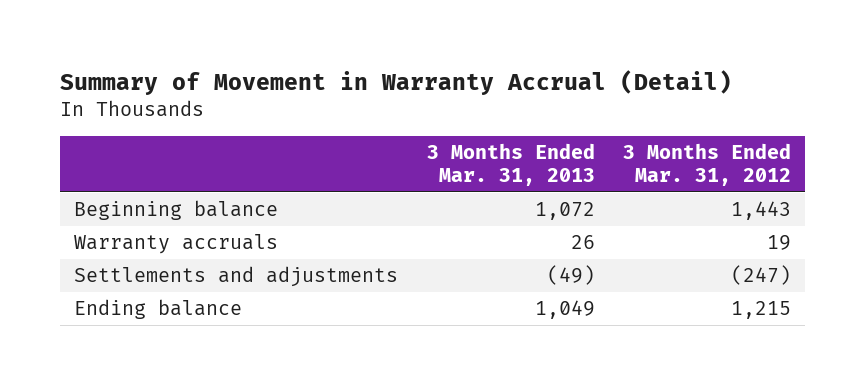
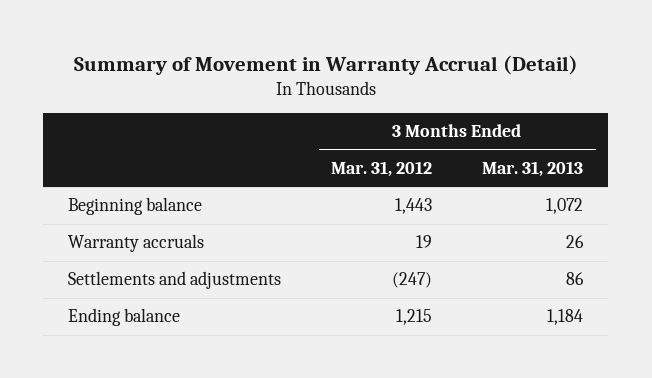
- | 3 Months Ended Mar. 31, 2013 | 3 Months Ended Mar. 31, 2012
+ | 3 Months Ended Mar. 31, 2012 | 3 Months Ended Mar. 31, 2013
- Settlements and adjustments | (49) | (247)
- Ending balance | 1,049 | 1,215
+ Settlements and adjustments | (247) | 86
+ Ending balance | 1,215 | 1,184

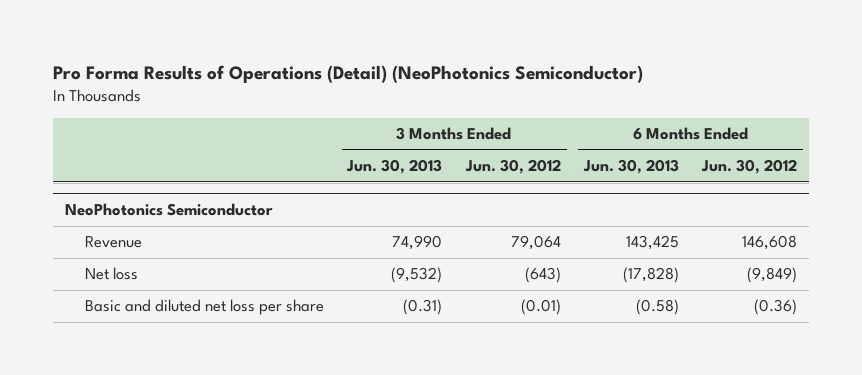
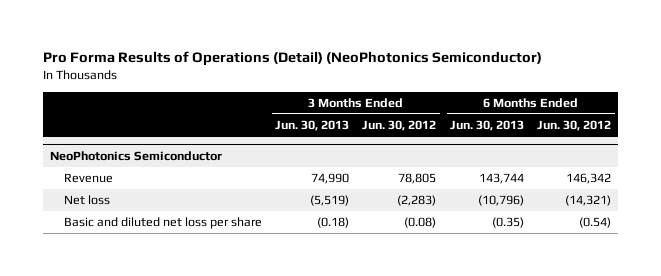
@ NeoPhotonics Semiconductor
- Revenue | 74,990 | 79,064 | 143,425 | 146,608
- Net loss | (9,532) | (643) | (17,828) | (9,849)
- Basic and diluted net loss per share | (0.31) | (0.01) | (0.58) | (0.36)
+ Revenue | 74,990 | 78,805 | 143,744 | 146,342
+ Net loss | (5,519) | (2,283) | (10,796) | (14,321)
+ Basic and diluted net loss per share | (0.18) | (0.08) | (0.35) | (0.54)

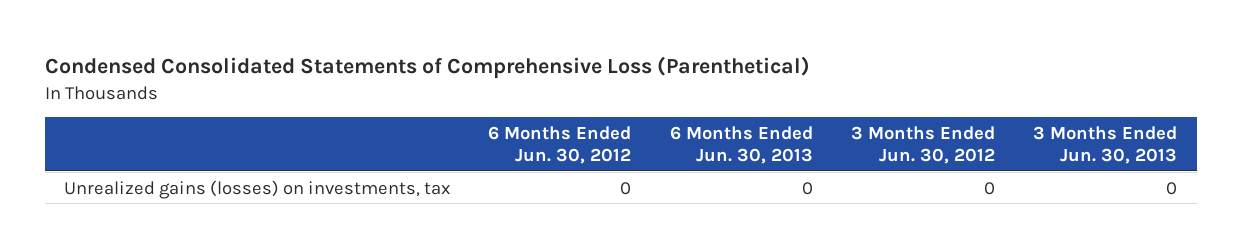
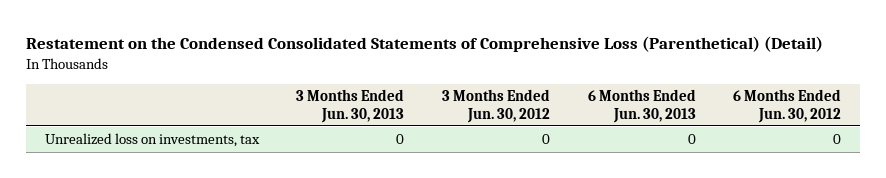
- Condensed Consolidated Statements of Comprehensive Loss (Parenthetical)
+ Restatement on the Condensed Consolidated Statements of Comprehensive Loss (Parenthetical) (Detail)
- | 6 Months Ended Jun. 30, 2012 | 6 Months Ended Jun. 30, 2013 | 3 Months Ended Jun. 30, 2012 | 3 Months Ended Jun. 30, 2013
+ | 3 Months Ended Jun. 30, 2013 | 3 Months Ended Jun. 30, 2012 | 6 Months Ended Jun. 30, 2013 | 6 Months Ended Jun. 30, 2012
- Unrealized gains (losses) on investments, tax | 0 | 0 | 0 | 0
+ Unrealized loss on investments, tax | 0 | 0 | 0 | 0

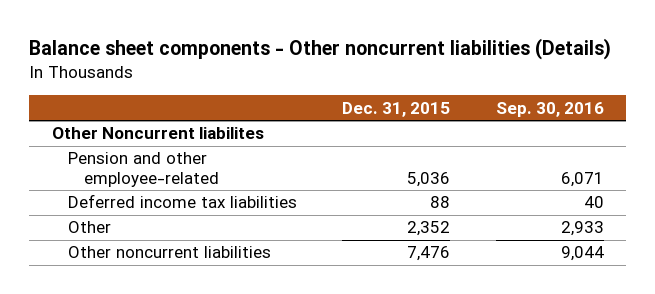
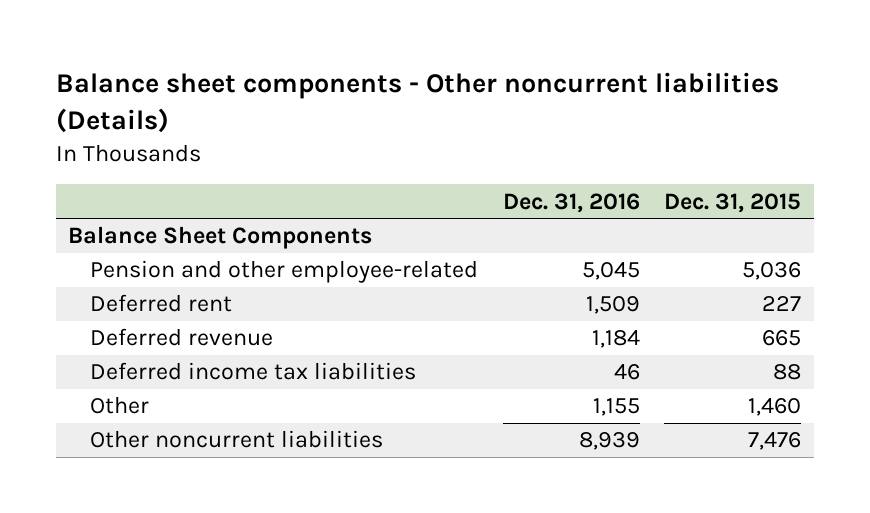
- | Dec. 31, 2015 | Sep. 30, 2016
+ | Dec. 31, 2016 | Dec. 31, 2015
- Other Noncurrent liabilites
+ Balance Sheet Components
+ Deferred rent | 1,509 | 227
+ Deferred revenue | 1,184 | 665
- Other | 2,352 | 2,933
+ Other | 1,155 | 1,460

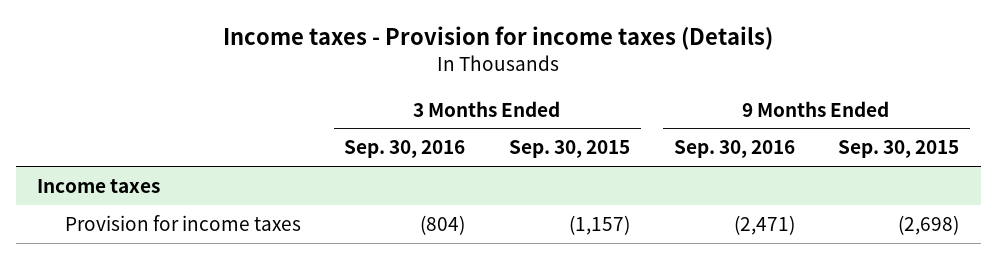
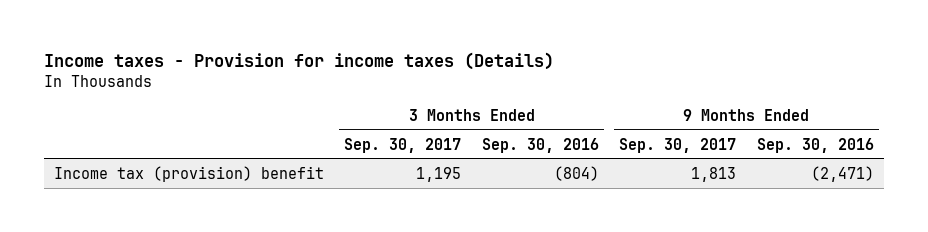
- | 3 Months Ended Sep. 30, 2016 | 3 Months Ended Sep. 30, 2015 | 9 Months Ended Sep. 30, 2016 | 9 Months Ended Sep. 30, 2015
+ | 3 Months Ended Sep. 30, 2017 | 3 Months Ended Sep. 30, 2016 | 9 Months Ended Sep. 30, 2017 | 9 Months Ended Sep. 30, 2016
- Income taxes
- Provision for income taxes | (804) | (1,157) | (2,471) | (2,698)
+ Income tax (provision) benefit | 1,195 | (804) | 1,813 | (2,471)

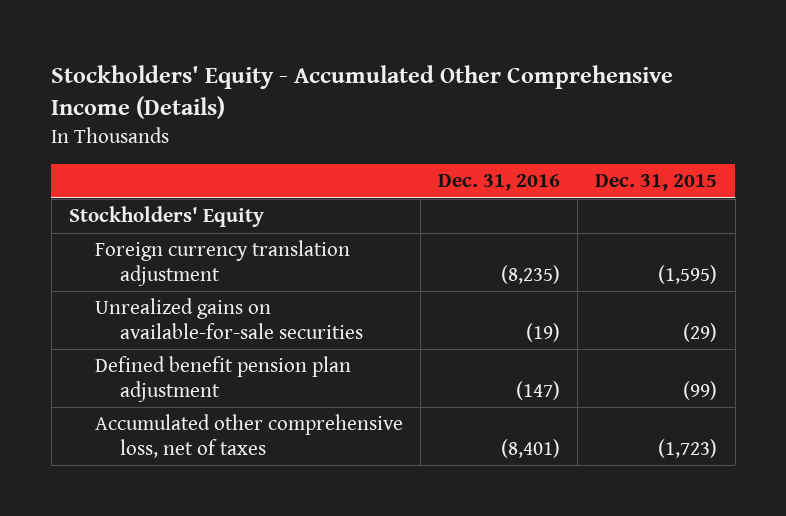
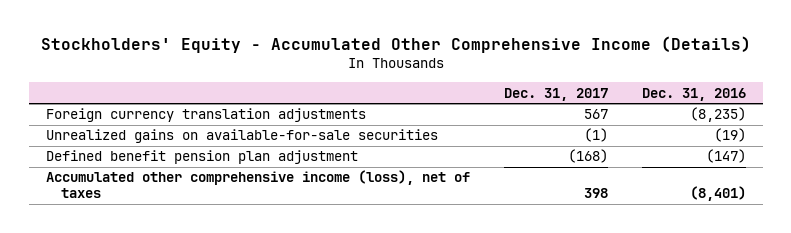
- | Dec. 31, 2016 | Dec. 31, 2015
+ | Dec. 31, 2017 | Dec. 31, 2016
- Stockholders' Equity
- Foreign currency translation adjustment | (8,235) | (1,595)
+ Foreign currency translation adjustments | 567 | (8,235)
- Accumulated other comprehensive loss, net of taxes | (8,401) | (1,723)
+ Accumulated other comprehensive income (loss), net of taxes | 398 | (8,401)

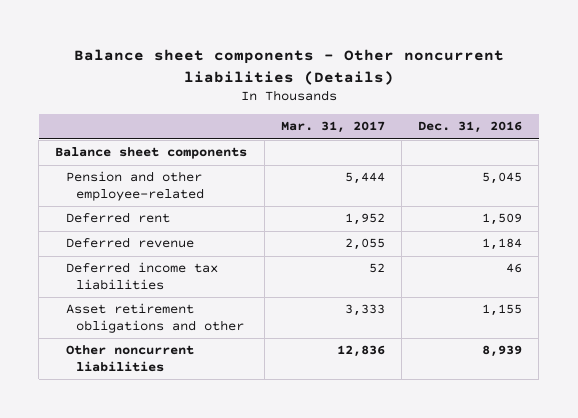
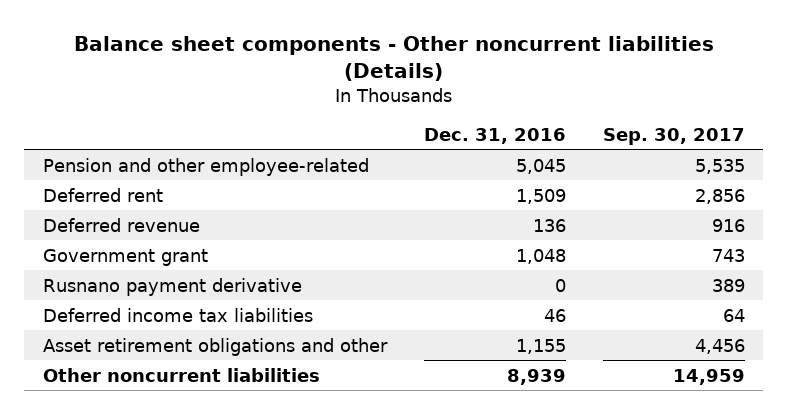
- | Mar. 31, 2017 | Dec. 31, 2016
+ | Dec. 31, 2016 | Sep. 30, 2017
- Balance sheet components
- Deferred revenue | 2,055 | 1,184
+ Deferred revenue | 136 | 916
+ Government grant | 1,048 | 743
+ Rusnano payment derivative | 0 | 389

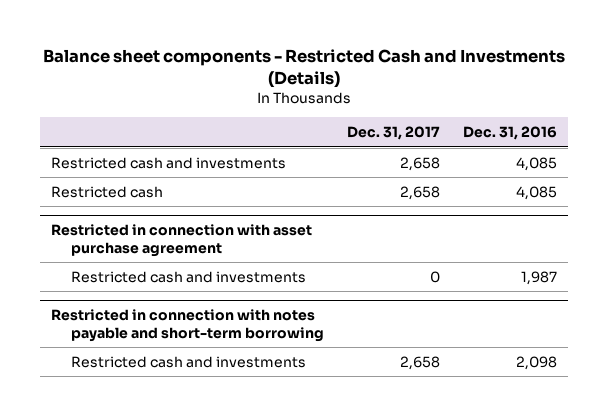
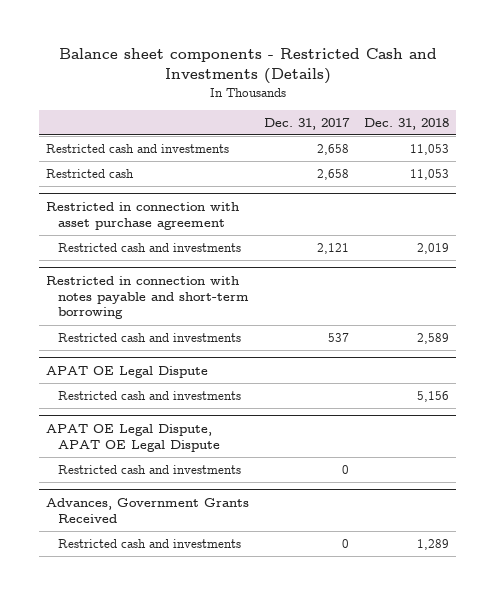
- | Dec. 31, 2017 | Dec. 31, 2016
+ | Dec. 31, 2017 | Dec. 31, 2018
@ Restricted in connection with asset purchase agreement
- Restricted cash and investments | 0 | 1,987
+ Restricted cash and investments | 2,121 | 2,019
@ Restricted in connection with notes payable and short-term borrowing
- Restricted cash and investments | 2,658 | 2,098
+ Restricted cash and investments | 537 | 2,589
+ APAT OE Legal Dispute
+ Restricted cash and investments | | 5,156
+ APAT OE Legal Dispute, APAT OE Legal Dispute
+ Restricted cash and investments | 0 |
+ Advances, Government Grants Received
+ Restricted cash and investments | 0 | 1,289

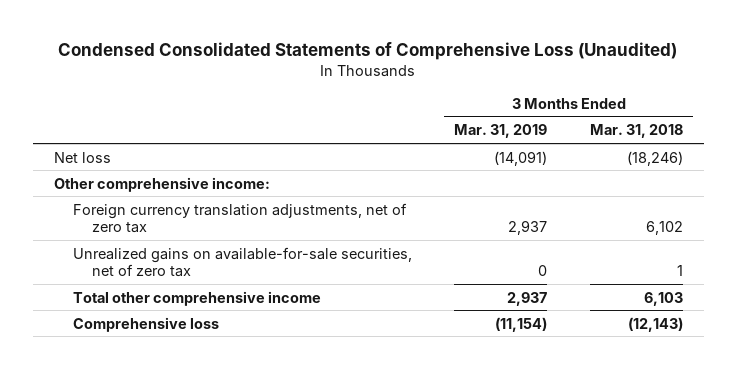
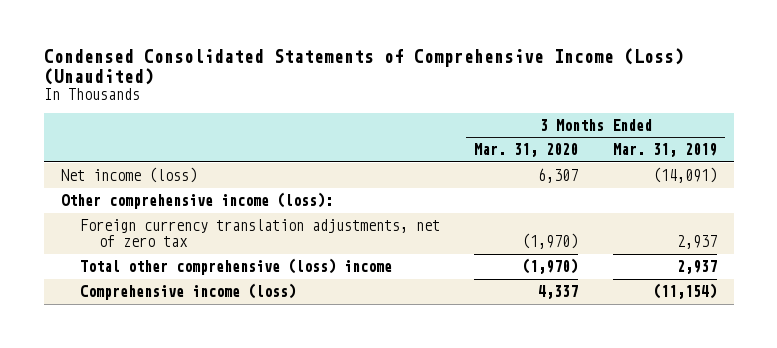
- Condensed Consolidated Statements of Comprehensive Loss (Unaudited)
+ Condensed Consolidated Statements of Comprehensive Income (Loss) (Unaudited)
- | 3 Months Ended Mar. 31, 2019 | 3 Months Ended Mar. 31, 2018
+ | 3 Months Ended Mar. 31, 2020 | 3 Months Ended Mar. 31, 2019
- Net loss | (14,091) | (18,246)
- Other comprehensive income:
+ Net income (loss) | 6,307 | (14,091)
+ Other comprehensive income (loss):
- Unrealized gains on available-for-sale securities, net of zero tax | 0 | 1
- Total other comprehensive income | 2,937 | 6,103
- Comprehensive loss | (11,154) | (12,143)
+ Total other comprehensive (loss) income | (1,970) | 2,937
+ Comprehensive income (loss) | 4,337 | (11,154)

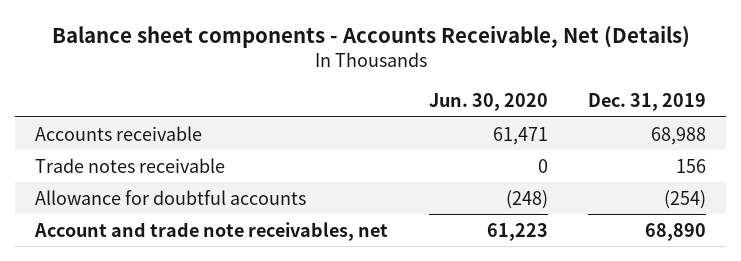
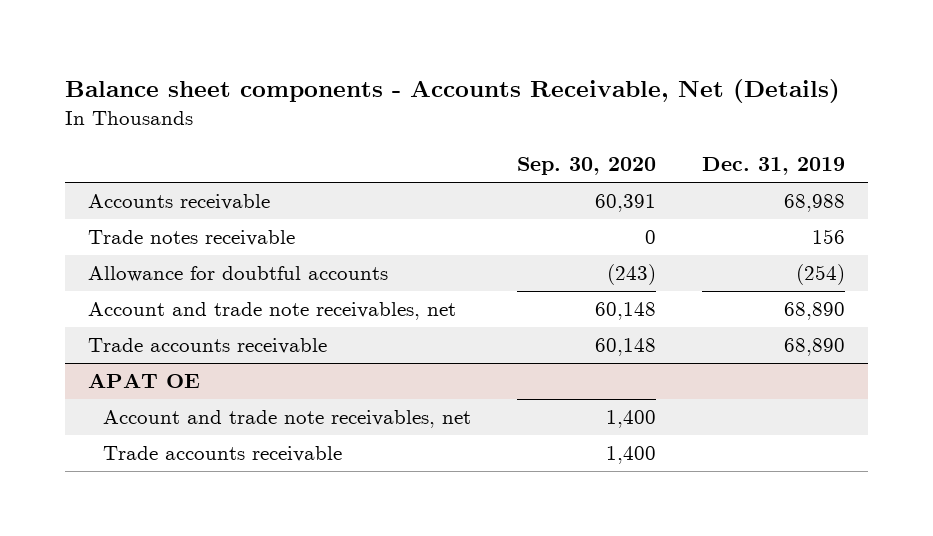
- | Jun. 30, 2020 | Dec. 31, 2019
+ | Sep. 30, 2020 | Dec. 31, 2019
+ Trade accounts receivable | 60,148 | 68,890
+ APAT OE
+ Account and trade note receivables, net | 1,400 |
+ Trade accounts receivable | 1,400 |

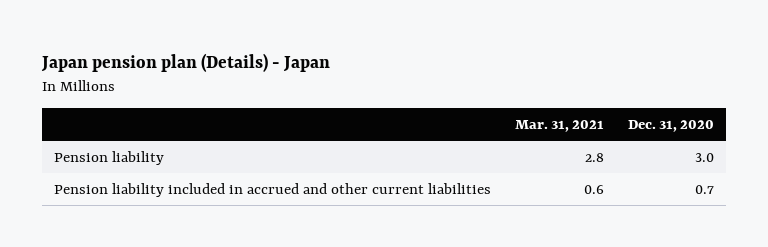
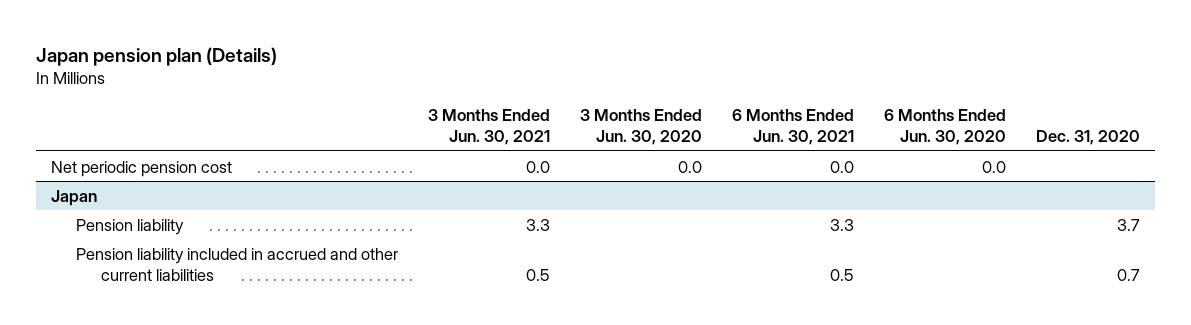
- Japan pension plan (Details) - Japan
+ Japan pension plan (Details)
- | Mar. 31, 2021 | Dec. 31, 2020
+ | 3 Months Ended Jun. 30, 2021 | 3 Months Ended Jun. 30, 2020 | 6 Months Ended Jun. 30, 2021 | 6 Months Ended Jun. 30, 2020 | Dec. 31, 2020
- Pension liability | 2.8 | 3.0
+ Net periodic pension cost | 0.0 | 0.0 | 0.0 | 0.0 |
+ Japan
+ Pension liability | 3.3 | | 3.3 | | 3.7

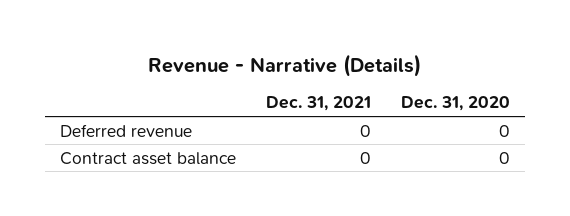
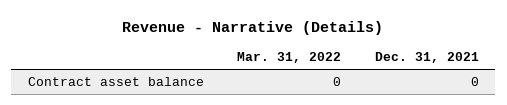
- | Dec. 31, 2021 | Dec. 31, 2020
+ | Mar. 31, 2022 | Dec. 31, 2021
- Deferred revenue | 0 | 0

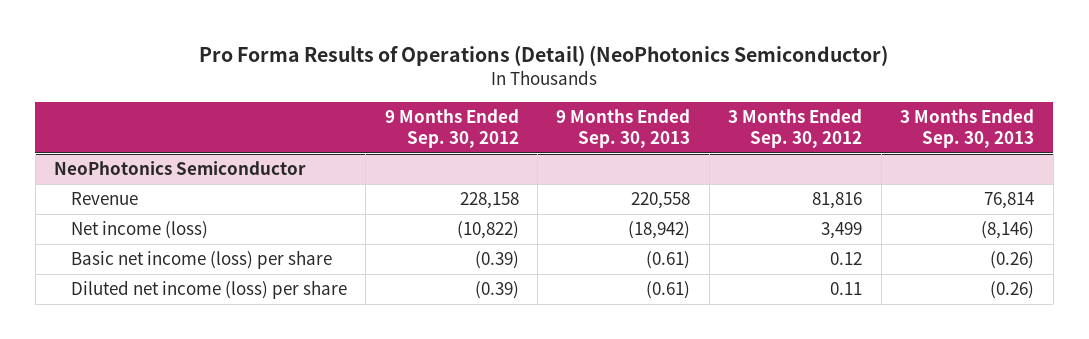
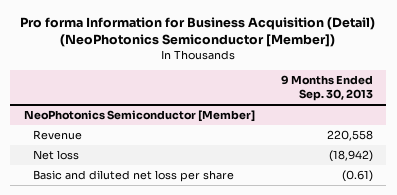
- Pro Forma Results of Operations (Detail) (NeoPhotonics Semiconductor)
+ Pro forma Information for Business Acquisition (Detail) (NeoPhotonics Semiconductor [Member])
- | 9 Months Ended Sep. 30, 2012 | 9 Months Ended Sep. 30, 2013 | 3 Months Ended Sep. 30, 2012 | 3 Months Ended Sep. 30, 2013
+ | 9 Months Ended Sep. 30, 2013
- NeoPhotonics Semiconductor
+ NeoPhotonics Semiconductor [Member]
- Net income (loss) | (10,822) | (18,942) | 3,499 | (8,146)
- Basic net income (loss) per share | (0.39) | (0.61) | 0.12 | (0.26)
- Diluted net income (loss) per share | (0.39) | (0.61) | 0.11 | (0.26)
+ Net loss | (18,942)
+ Basic and diluted net loss per share | (0.61)

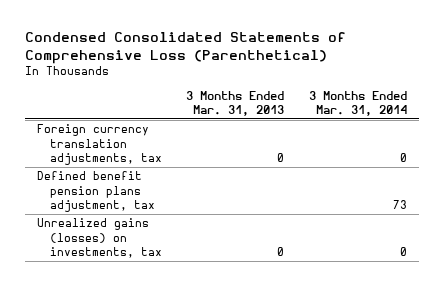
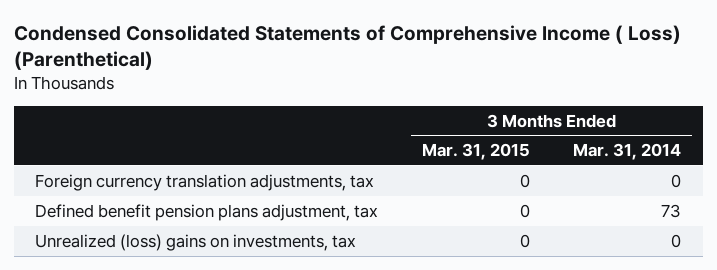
- Condensed Consolidated Statements of Comprehensive Loss (Parenthetical)
+ Condensed Consolidated Statements of Comprehensive Income ( Loss) (Parenthetical)
- | 3 Months Ended Mar. 31, 2013 | 3 Months Ended Mar. 31, 2014
+ | 3 Months Ended Mar. 31, 2015 | 3 Months Ended Mar. 31, 2014
- Unrealized gains (losses) on investments, tax | 0 | 0
+ Unrealized (loss) gains on investments, tax | 0 | 0

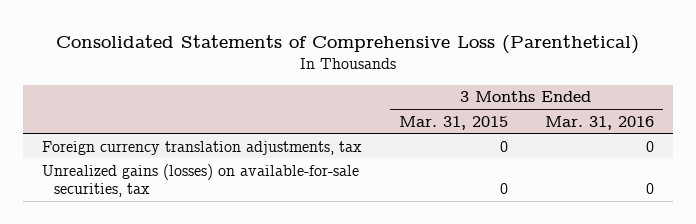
- Condensed Consolidated Statements of Comprehensive Income ( Loss) (Parenthetical)
+ Consolidated Statements of Comprehensive Loss (Parenthetical)
- | 3 Months Ended Mar. 31, 2015 | 3 Months Ended Mar. 31, 2014
+ | 3 Months Ended Mar. 31, 2015 | 3 Months Ended Mar. 31, 2016
- Defined benefit pension plans adjustment, tax | 0 | 73
- Unrealized (loss) gains on investments, tax | 0 | 0
+ Unrealized gains (losses) on available-for-sale securities, tax | 0 | 0

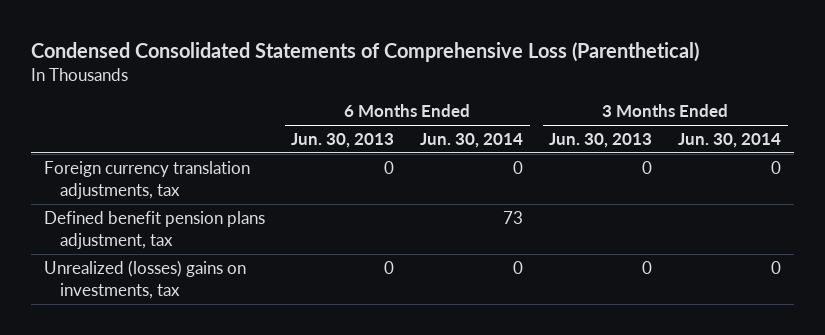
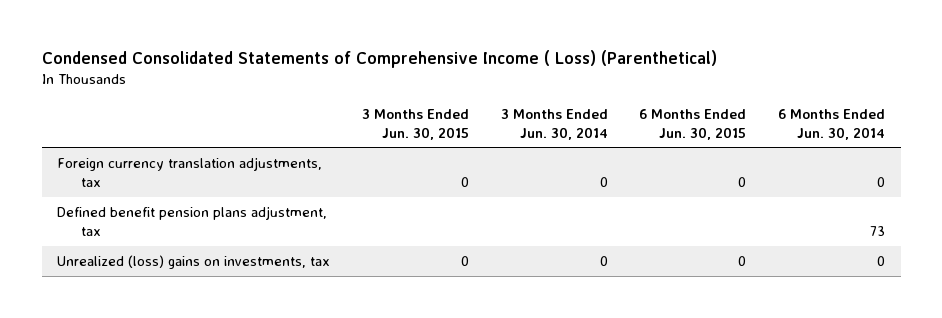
- Condensed Consolidated Statements of Comprehensive Loss (Parenthetical)
+ Condensed Consolidated Statements of Comprehensive Income ( Loss) (Parenthetical)
- | 6 Months Ended Jun. 30, 2013 | 6 Months Ended Jun. 30, 2014 | 3 Months Ended Jun. 30, 2013 | 3 Months Ended Jun. 30, 2014
+ | 3 Months Ended Jun. 30, 2015 | 3 Months Ended Jun. 30, 2014 | 6 Months Ended Jun. 30, 2015 | 6 Months Ended Jun. 30, 2014
- Unrealized (losses) gains on investments, tax | 0 | 0 | 0 | 0
+ Unrealized (loss) gains on investments, tax | 0 | 0 | 0 | 0

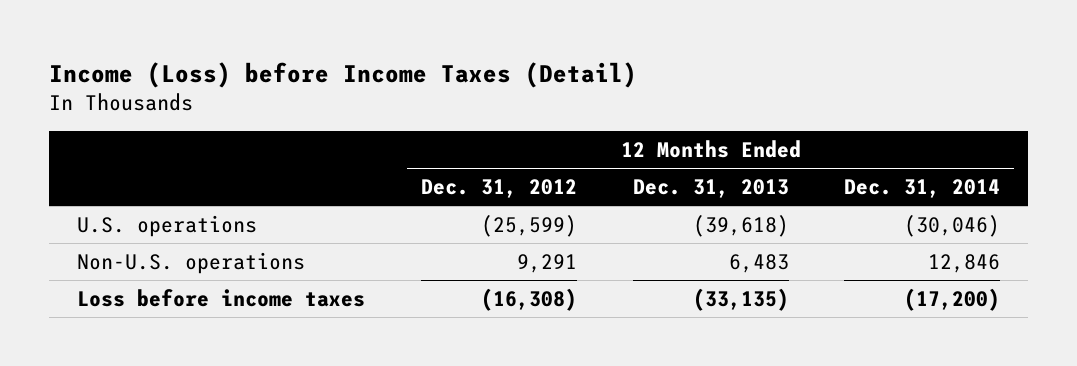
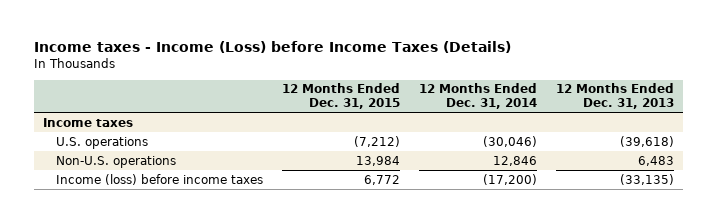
- Income (Loss) before Income Taxes (Detail)
+ Income taxes - Income (Loss) before Income Taxes (Details)
- | 12 Months Ended Dec. 31, 2012 | 12 Months Ended Dec. 31, 2013 | 12 Months Ended Dec. 31, 2014
+ | 12 Months Ended Dec. 31, 2015 | 12 Months Ended Dec. 31, 2014 | 12 Months Ended Dec. 31, 2013
+ Income taxes
- Loss before income taxes | (16,308) | (33,135) | (17,200)
+ Income (loss) before income taxes | 6,772 | (17,200) | (33,135)

